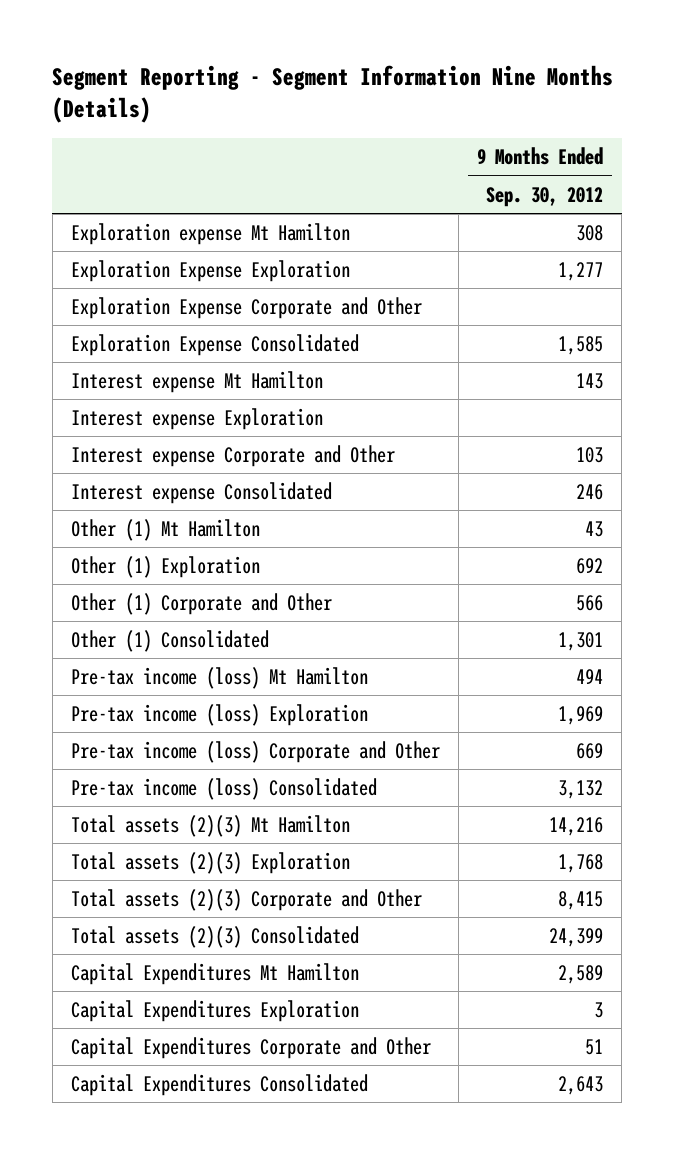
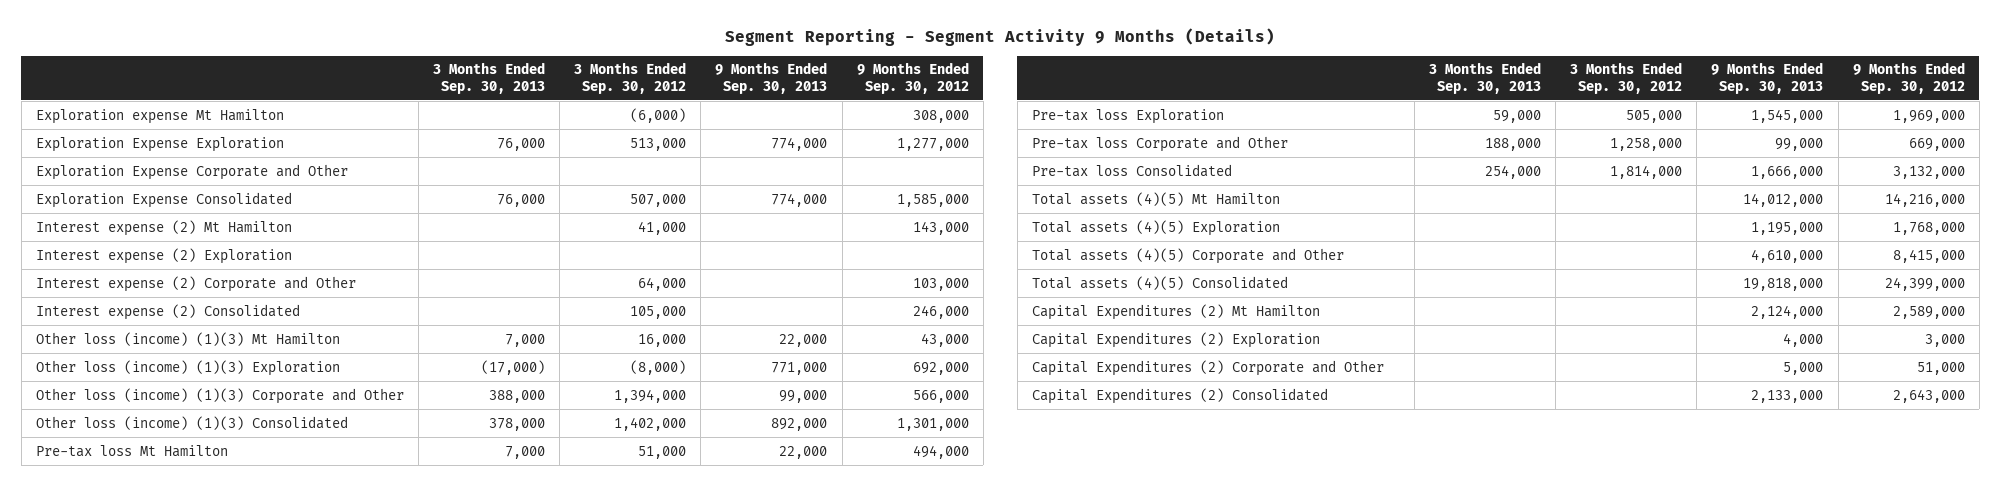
- Segment Reporting - Segment Information Nine Months (Details)
+ Segment Reporting - Segment Activity 9 Months (Details)
- | 9 Months Ended Sep. 30, 2012
+ | 3 Months Ended Sep. 30, 2013 | 3 Months Ended Sep. 30, 2012 | 9 Months Ended Sep. 30, 2013 | 9 Months Ended Sep. 30, 2012
- Exploration expense Mt Hamilton | 308
- Exploration Expense Exploration | 1,277
+ Exploration expense Mt Hamilton | | (6,000) | | 308,000
+ Exploration Expense Exploration | 76,000 | 513,000 | 774,000 | 1,277,000
- Exploration Expense Consolidated | 1,585
- Interest expense Mt Hamilton | 143
- Interest expense Exploration
- Interest expense Corporate and Other | 103
- Interest expense Consolidated | 246
- Other (1) Mt Hamilton | 43
- Other (1) Exploration | 692
- Other (1) Corporate and Other | 566
- Other (1) Consolidated | 1,301
- Pre-tax income (loss) Mt Hamilton | 494
- Pre-tax income (loss) Exploration | 1,969
- Pre-tax income (loss) Corporate and Other | 669
- Pre-tax income (loss) Consolidated | 3,132
- Total assets (2)(3) Mt Hamilton | 14,216
- Total assets (2)(3) Exploration | 1,768
- Total assets (2)(3) Corporate and Other | 8,415
- Total assets (2)(3) Consolidated | 24,399
- Capital Expenditures Mt Hamilton | 2,589
- Capital Expenditures Exploration | 3
- Capital Expenditures Corporate and Other | 51
- Capital Expenditures Consolidated | 2,643
+ Exploration Expense Consolidated | 76,000 | 507,000 | 774,000 | 1,585,000
+ Interest expense (2) Mt Hamilton | | 41,000 | | 143,000
+ Interest expense (2) Exploration
+ Interest expense (2) Corporate and Other | | 64,000 | | 103,000
+ Interest expense (2) Consolidated | | 105,000 | | 246,000
+ Other loss (income) (1)(3) Mt Hamilton | 7,000 | 16,000 | 22,000 | 43,000
+ Other loss (income) (1)(3) Exploration | (17,000) | (8,000) | 771,000 | 692,000
+ Other loss (income) (1)(3) Corporate and Other | 388,000 | 1,394,000 | 99,000 | 566,000
+ Other loss (income) (1)(3) Consolidated | 378,000 | 1,402,000 | 892,000 | 1,301,000
+ Pre-tax loss Mt Hamilton | 7,000 | 51,000 | 22,000 | 494,000
+ Pre-tax loss Exploration | 59,000 | 505,000 | 1,545,000 | 1,969,000
+ Pre-tax loss Corporate and Other | 188,000 | 1,258,000 | 99,000 | 669,000
+ Pre-tax loss Consolidated | 254,000 | 1,814,000 | 1,666,000 | 3,132,000
+ Total assets (4)(5) Mt Hamilton | | | 14,012,000 | 14,216,000
+ Total assets (4)(5) Exploration | | | 1,195,000 | 1,768,000
+ Total assets (4)(5) Corporate and Other | | | 4,610,000 | 8,415,000
+ Total assets (4)(5) Consolidated | | | 19,818,000 | 24,399,000
+ Capital Expenditures (2) Mt Hamilton | | | 2,124,000 | 2,589,000
+ Capital Expenditures (2) Exploration | | | 4,000 | 3,000
+ Capital Expenditures (2) Corporate and Other | | | 5,000 | 51,000
+ Capital Expenditures (2) Consolidated | | | 2,133,000 | 2,643,000

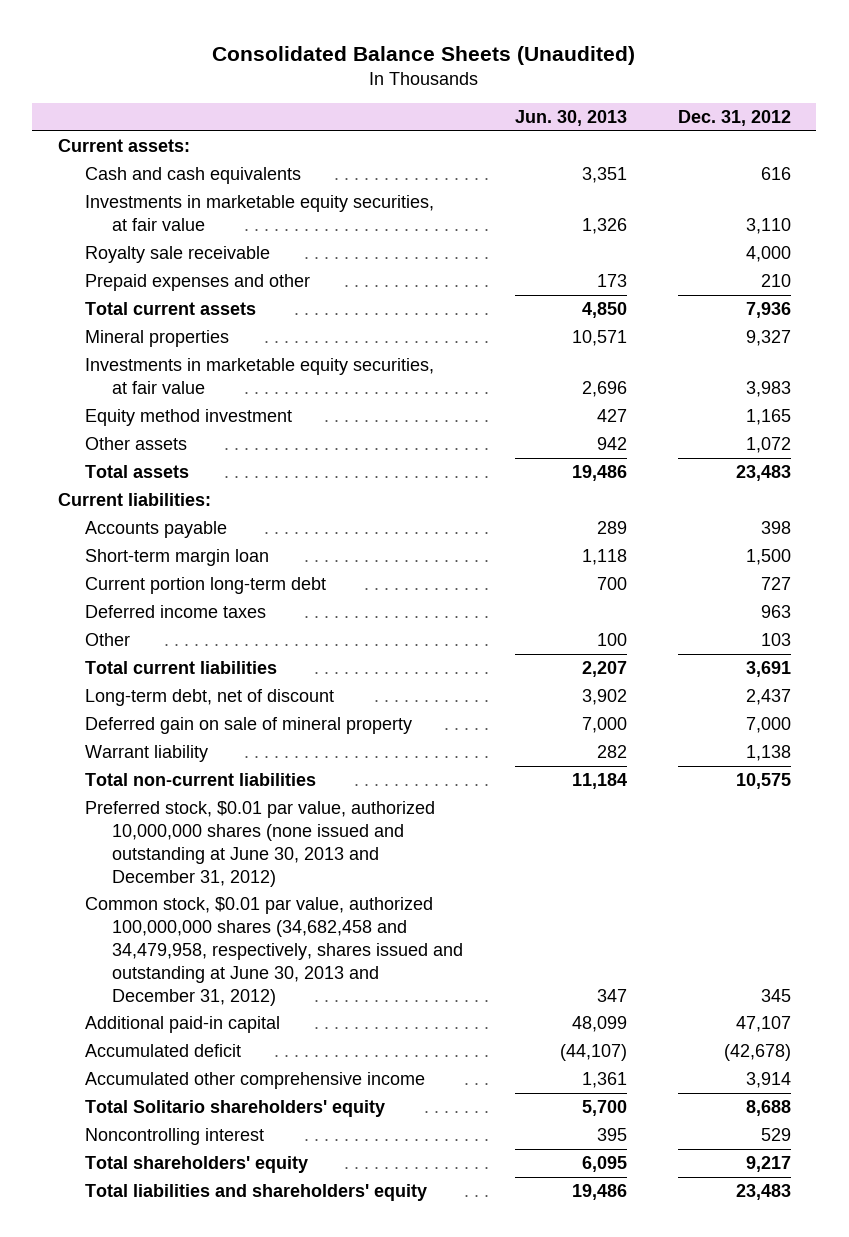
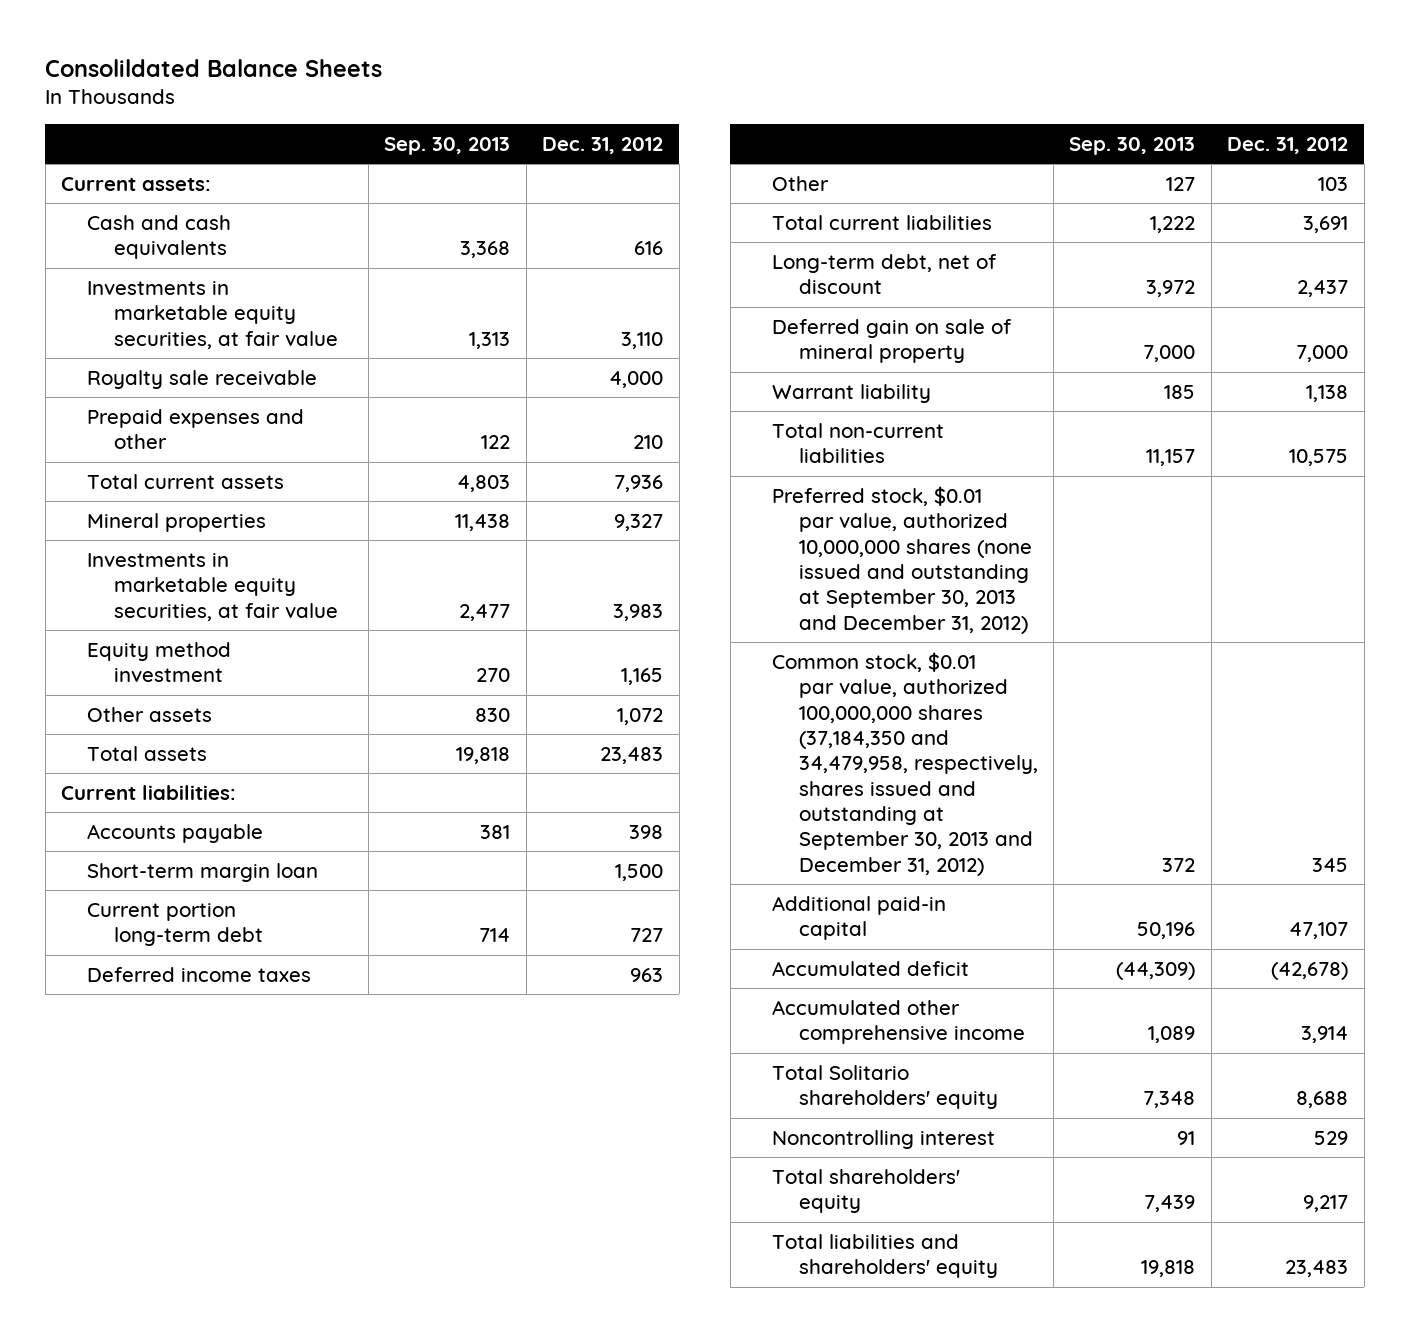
- Consolidated Balance Sheets (Unaudited)
+ Consolildated Balance Sheets
- | Jun. 30, 2013 | Dec. 31, 2012
+ | Sep. 30, 2013 | Dec. 31, 2012
- Preferred stock, $0.01 par value, authorized 10,000,000 shares (none issued and outstanding at June 30, 2013 and December 31, 2012)
- Common stock, $0.01 par value, authorized 100,000,000 shares (34,682,458 and 34,479,958, respectively, shares issued and outstanding at June 30, 2013 and December 31, 2012) | 347 | 345
+ Preferred stock, $0.01 par value, authorized 10,000,000 shares (none issued and outstanding at September 30, 2013 and December 31, 2012)
+ Common stock, $0.01 par value, authorized 100,000,000 shares (37,184,350 and 34,479,958, respectively, shares issued and outstanding at September 30, 2013 and December 31, 2012) | 372 | 345

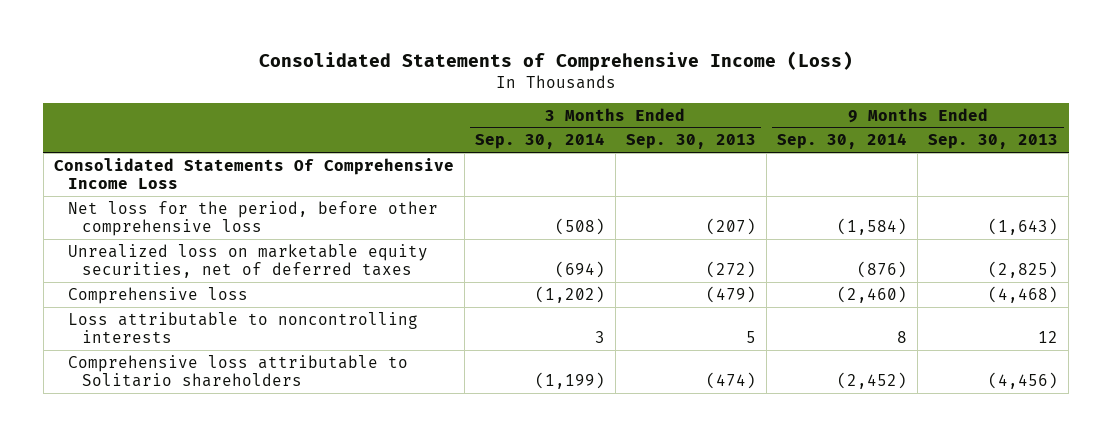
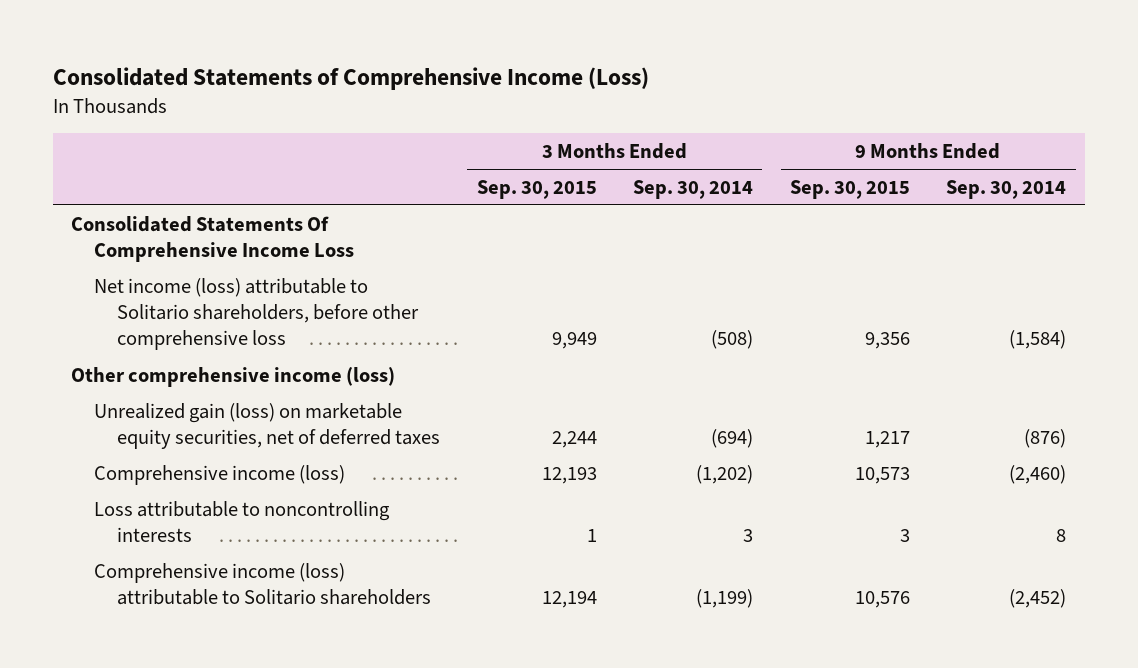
- | 3 Months Ended Sep. 30, 2014 | 3 Months Ended Sep. 30, 2013 | 9 Months Ended Sep. 30, 2014 | 9 Months Ended Sep. 30, 2013
+ | 3 Months Ended Sep. 30, 2015 | 3 Months Ended Sep. 30, 2014 | 9 Months Ended Sep. 30, 2015 | 9 Months Ended Sep. 30, 2014
- Net loss for the period, before other comprehensive loss | (508) | (207) | (1,584) | (1,643)
- Unrealized loss on marketable equity securities, net of deferred taxes | (694) | (272) | (876) | (2,825)
- Comprehensive loss | (1,202) | (479) | (2,460) | (4,468)
+ Net income (loss) attributable to Solitario shareholders, before other comprehensive loss | 9,949 | (508) | 9,356 | (1,584)
+ Other comprehensive income (loss)
+ Unrealized gain (loss) on marketable equity securities, net of deferred taxes | 2,244 | (694) | 1,217 | (876)
+ Comprehensive income (loss) | 12,193 | (1,202) | 10,573 | (2,460)
- Comprehensive loss attributable to Solitario shareholders | (1,199) | (474) | (2,452) | (4,456)
+ Comprehensive income (loss) attributable to Solitario shareholders | 12,194 | (1,199) | 10,576 | (2,452)

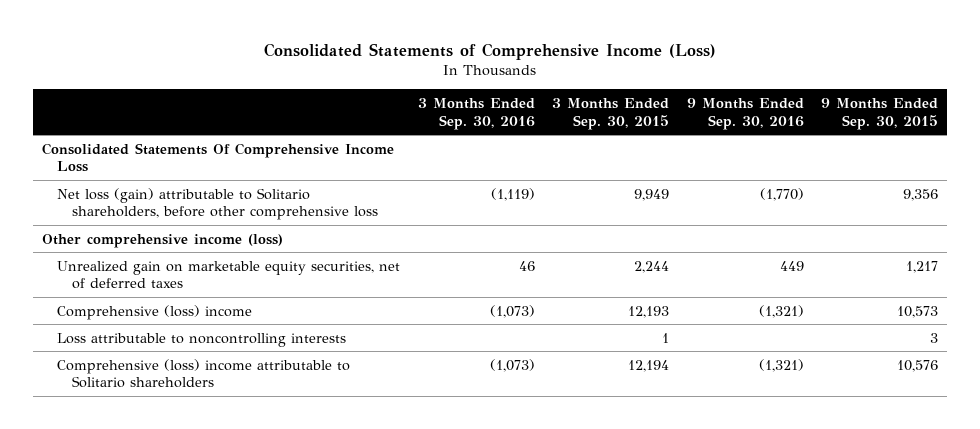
- | 3 Months Ended Sep. 30, 2015 | 3 Months Ended Sep. 30, 2014 | 9 Months Ended Sep. 30, 2015 | 9 Months Ended Sep. 30, 2014
+ | 3 Months Ended Sep. 30, 2016 | 3 Months Ended Sep. 30, 2015 | 9 Months Ended Sep. 30, 2016 | 9 Months Ended Sep. 30, 2015
- Net income (loss) attributable to Solitario shareholders, before other comprehensive loss | 9,949 | (508) | 9,356 | (1,584)
+ Net loss (gain) attributable to Solitario shareholders, before other comprehensive loss | (1,119) | 9,949 | (1,770) | 9,356
- Unrealized gain (loss) on marketable equity securities, net of deferred taxes | 2,244 | (694) | 1,217 | (876)
- Comprehensive income (loss) | 12,193 | (1,202) | 10,573 | (2,460)
+ Unrealized gain on marketable equity securities, net of deferred taxes | 46 | 2,244 | 449 | 1,217
+ Comprehensive (loss) income | (1,073) | 12,193 | (1,321) | 10,573
- Comprehensive income (loss) attributable to Solitario shareholders | 12,194 | (1,199) | 10,576 | (2,452)
+ Comprehensive (loss) income attributable to Solitario shareholders | (1,073) | 12,194 | (1,321) | 10,576

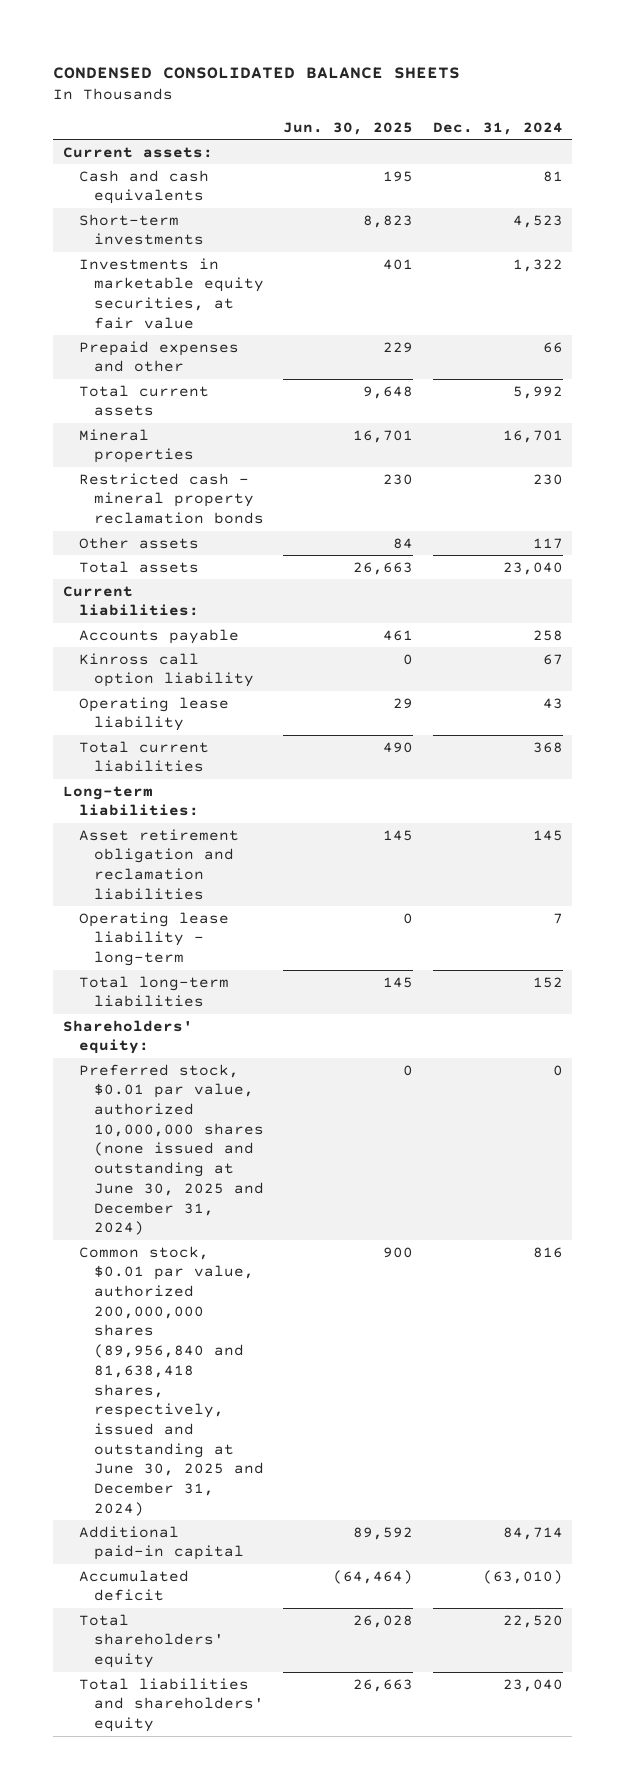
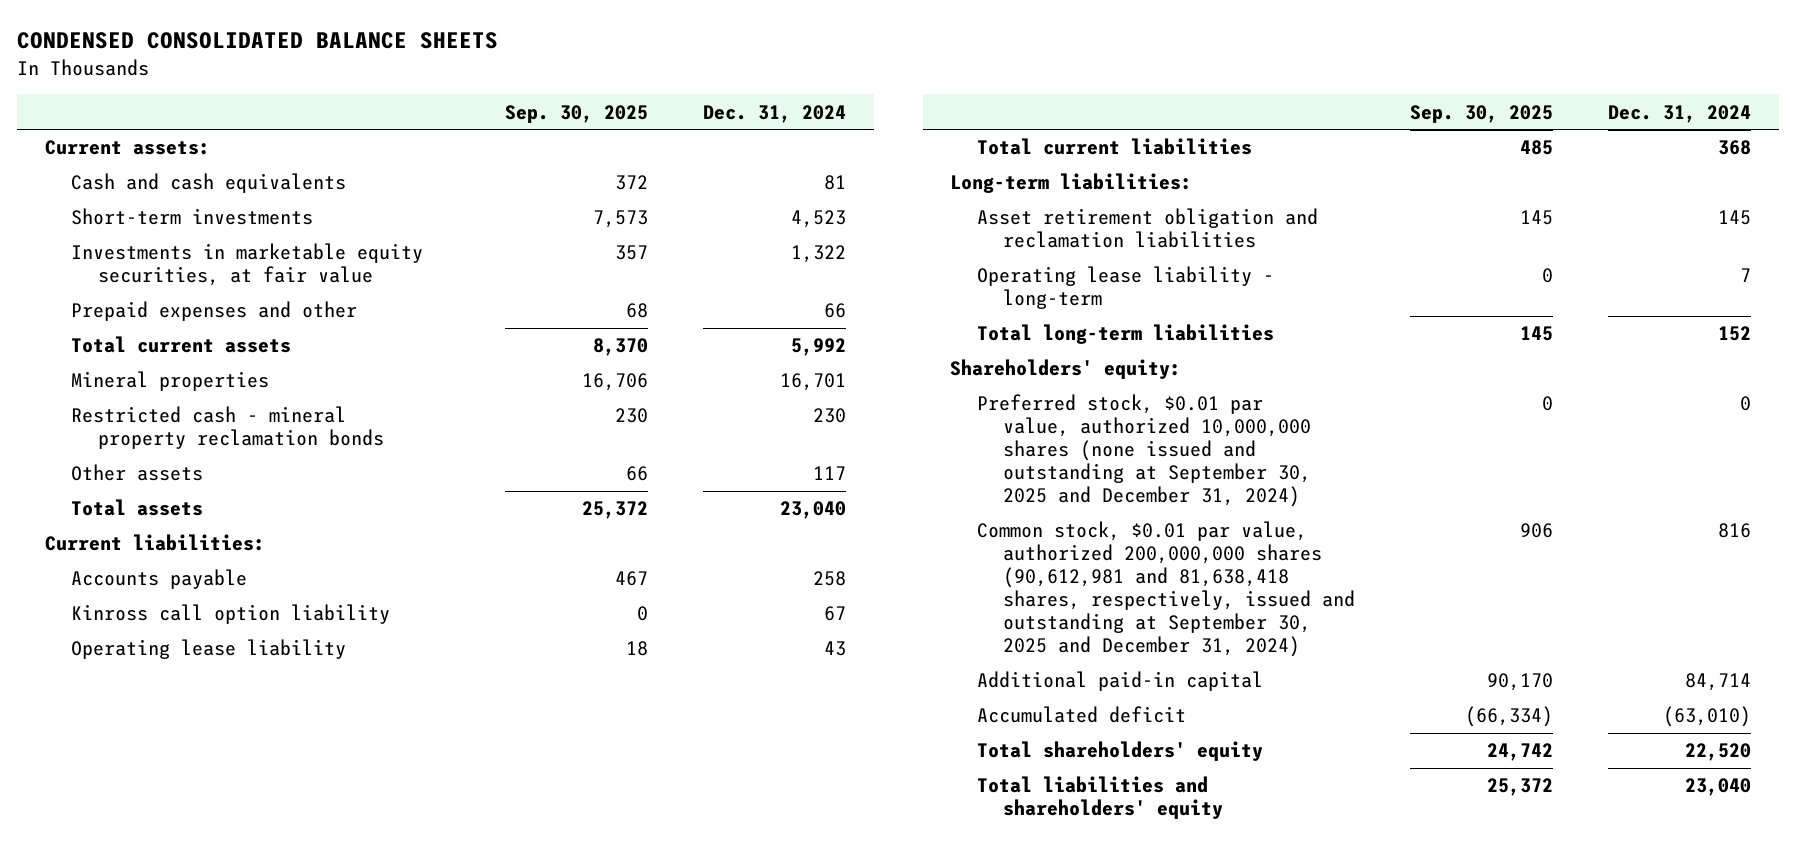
- | Jun. 30, 2025 | Dec. 31, 2024
+ | Sep. 30, 2025 | Dec. 31, 2024
- Preferred stock, $0.01 par value, authorized 10,000,000 shares (none issued and outstanding at June 30, 2025 and December 31, 2024) | 0 | 0
- Common stock, $0.01 par value, authorized 200,000,000 shares (89,956,840 and 81,638,418 shares, respectively, issued and outstanding at June 30, 2025 and December 31, 2024) | 900 | 816
+ Preferred stock, $0.01 par value, authorized 10,000,000 shares (none issued and outstanding at September 30, 2025 and December 31, 2024) | 0 | 0
+ Common stock, $0.01 par value, authorized 200,000,000 shares (90,612,981 and 81,638,418 shares, respectively, issued and outstanding at September 30, 2025 and December 31, 2024) | 906 | 816

